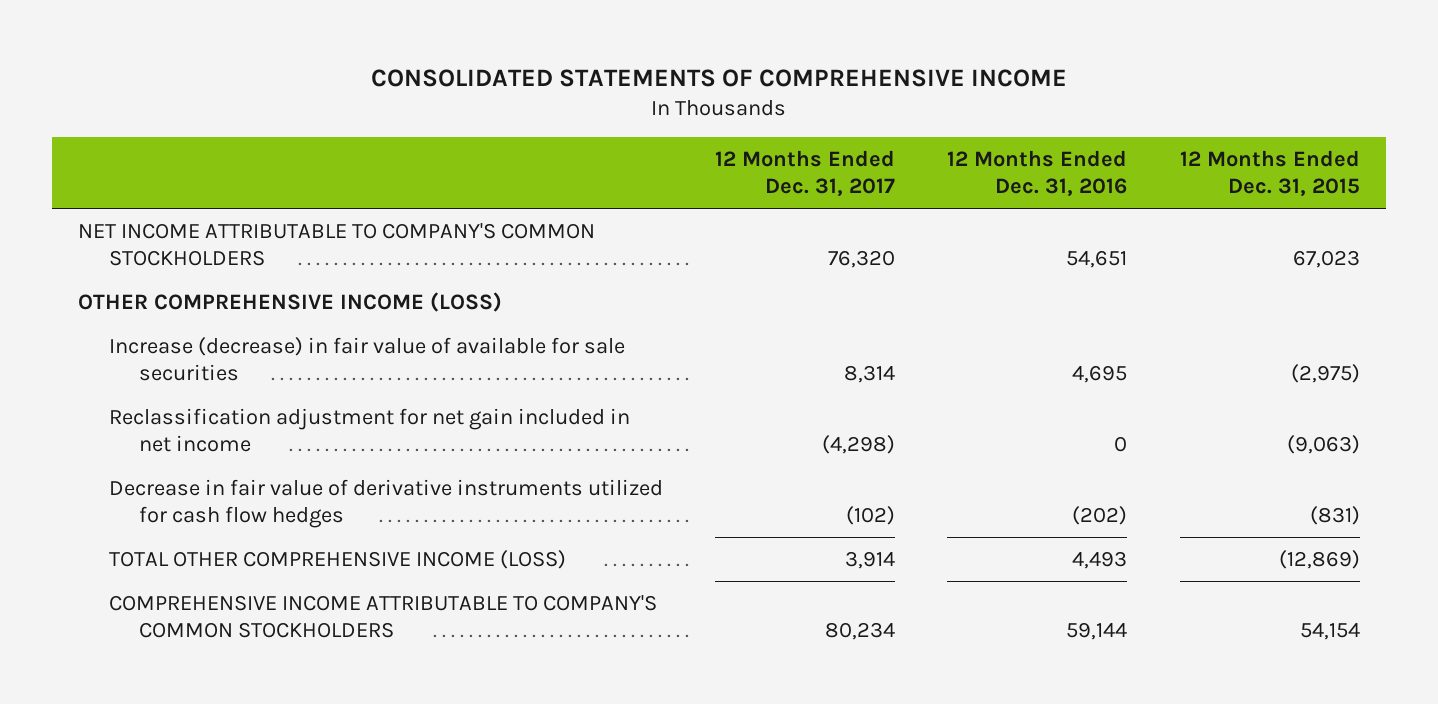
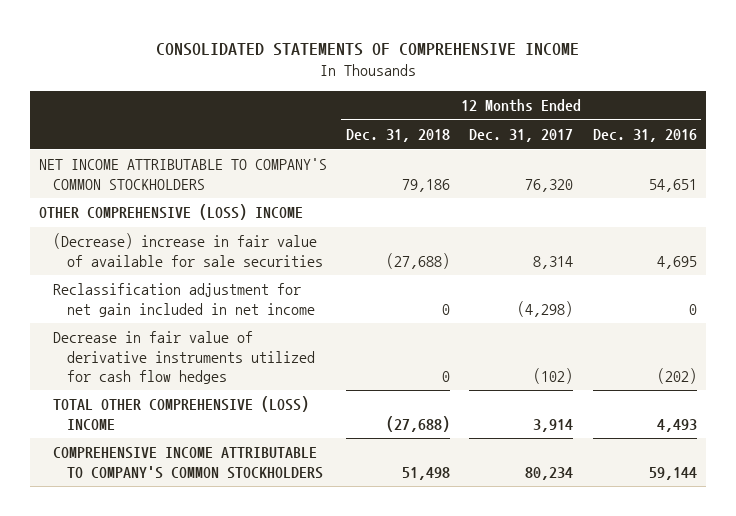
- | 12 Months Ended Dec. 31, 2017 | 12 Months Ended Dec. 31, 2016 | 12 Months Ended Dec. 31, 2015
+ | 12 Months Ended Dec. 31, 2018 | 12 Months Ended Dec. 31, 2017 | 12 Months Ended Dec. 31, 2016
- OTHER COMPREHENSIVE INCOME (LOSS)
- Increase (decrease) in fair value of available for sale securities | 8,314 | 4,695 | (2,975)
+ OTHER COMPREHENSIVE (LOSS) INCOME
+ (Decrease) increase in fair value of available for sale securities | (27,688) | 8,314 | 4,695
- TOTAL OTHER COMPREHENSIVE INCOME (LOSS) | 3,914 | 4,493 | (12,869)
+ TOTAL OTHER COMPREHENSIVE (LOSS) INCOME | (27,688) | 3,914 | 4,493

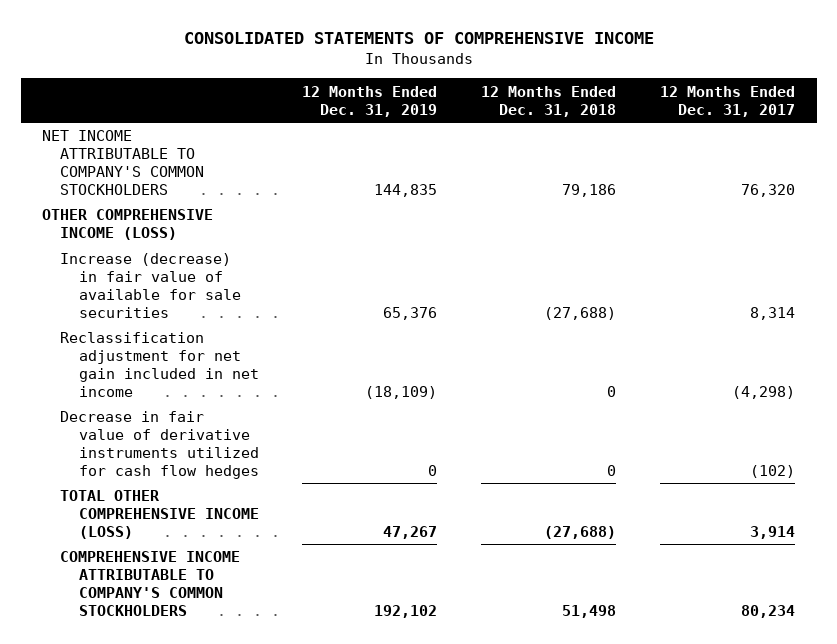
- | 12 Months Ended Dec. 31, 2018 | 12 Months Ended Dec. 31, 2017 | 12 Months Ended Dec. 31, 2016
+ | 12 Months Ended Dec. 31, 2019 | 12 Months Ended Dec. 31, 2018 | 12 Months Ended Dec. 31, 2017
- OTHER COMPREHENSIVE (LOSS) INCOME
- (Decrease) increase in fair value of available for sale securities | (27,688) | 8,314 | 4,695
+ OTHER COMPREHENSIVE INCOME (LOSS)
+ Increase (decrease) in fair value of available for sale securities | 65,376 | (27,688) | 8,314
- TOTAL OTHER COMPREHENSIVE (LOSS) INCOME | (27,688) | 3,914 | 4,493
+ TOTAL OTHER COMPREHENSIVE INCOME (LOSS) | 47,267 | (27,688) | 3,914

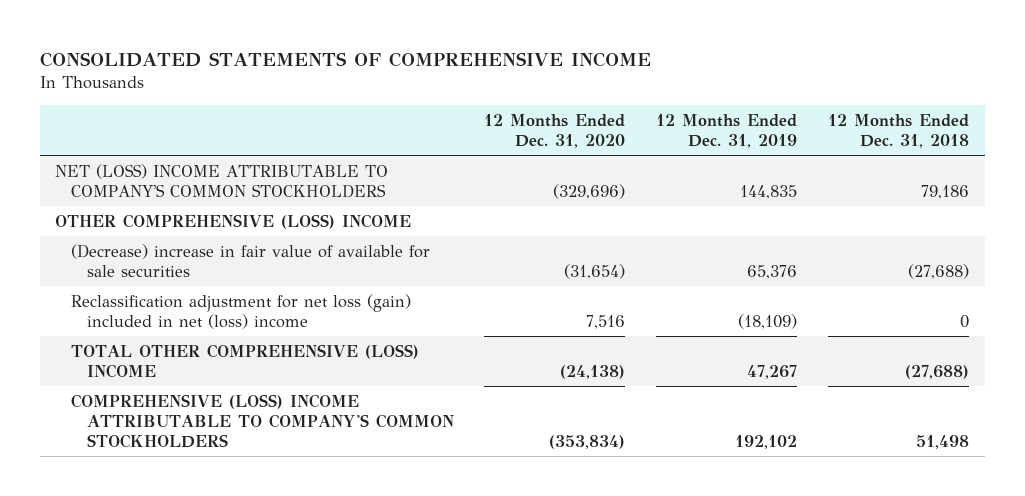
- | 12 Months Ended Dec. 31, 2019 | 12 Months Ended Dec. 31, 2018 | 12 Months Ended Dec. 31, 2017
+ | 12 Months Ended Dec. 31, 2020 | 12 Months Ended Dec. 31, 2019 | 12 Months Ended Dec. 31, 2018
- NET INCOME ATTRIBUTABLE TO COMPANY'S COMMON STOCKHOLDERS | 144,835 | 79,186 | 76,320
- OTHER COMPREHENSIVE INCOME (LOSS)
- Increase (decrease) in fair value of available for sale securities | 65,376 | (27,688) | 8,314
- Reclassification adjustment for net gain included in net income | (18,109) | 0 | (4,298)
- Decrease in fair value of derivative instruments utilized for cash flow hedges | 0 | 0 | (102)
- TOTAL OTHER COMPREHENSIVE INCOME (LOSS) | 47,267 | (27,688) | 3,914
- COMPREHENSIVE INCOME ATTRIBUTABLE TO COMPANY'S COMMON STOCKHOLDERS | 192,102 | 51,498 | 80,234
+ NET (LOSS) INCOME ATTRIBUTABLE TO COMPANY'S COMMON STOCKHOLDERS | (329,696) | 144,835 | 79,186
+ OTHER COMPREHENSIVE (LOSS) INCOME
+ (Decrease) increase in fair value of available for sale securities | (31,654) | 65,376 | (27,688)
+ Reclassification adjustment for net loss (gain) included in net (loss) income | 7,516 | (18,109) | 0
+ TOTAL OTHER COMPREHENSIVE (LOSS) INCOME | (24,138) | 47,267 | (27,688)
+ COMPREHENSIVE (LOSS) INCOME ATTRIBUTABLE TO COMPANY'S COMMON STOCKHOLDERS | (353,834) | 192,102 | 51,498

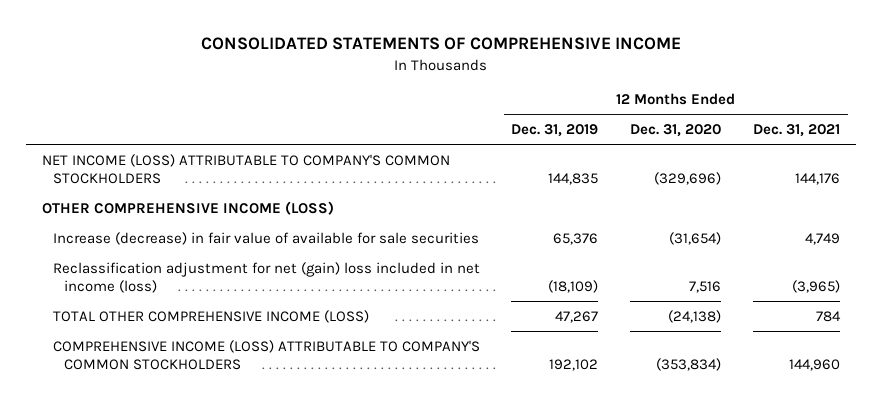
- | 12 Months Ended Dec. 31, 2020 | 12 Months Ended Dec. 31, 2019 | 12 Months Ended Dec. 31, 2018
+ | 12 Months Ended Dec. 31, 2019 | 12 Months Ended Dec. 31, 2020 | 12 Months Ended Dec. 31, 2021
- NET (LOSS) INCOME ATTRIBUTABLE TO COMPANY'S COMMON STOCKHOLDERS | (329,696) | 144,835 | 79,186
- OTHER COMPREHENSIVE (LOSS) INCOME
- (Decrease) increase in fair value of available for sale securities | (31,654) | 65,376 | (27,688)
- Reclassification adjustment for net loss (gain) included in net (loss) income | 7,516 | (18,109) | 0
- TOTAL OTHER COMPREHENSIVE (LOSS) INCOME | (24,138) | 47,267 | (27,688)
- COMPREHENSIVE (LOSS) INCOME ATTRIBUTABLE TO COMPANY'S COMMON STOCKHOLDERS | (353,834) | 192,102 | 51,498
+ NET INCOME (LOSS) ATTRIBUTABLE TO COMPANY'S COMMON STOCKHOLDERS | 144,835 | (329,696) | 144,176
+ OTHER COMPREHENSIVE INCOME (LOSS)
+ Increase (decrease) in fair value of available for sale securities | 65,376 | (31,654) | 4,749
+ Reclassification adjustment for net (gain) loss included in net income (loss) | (18,109) | 7,516 | (3,965)
+ TOTAL OTHER COMPREHENSIVE INCOME (LOSS) | 47,267 | (24,138) | 784
+ COMPREHENSIVE INCOME (LOSS) ATTRIBUTABLE TO COMPANY'S COMMON STOCKHOLDERS | 192,102 | (353,834) | 144,960

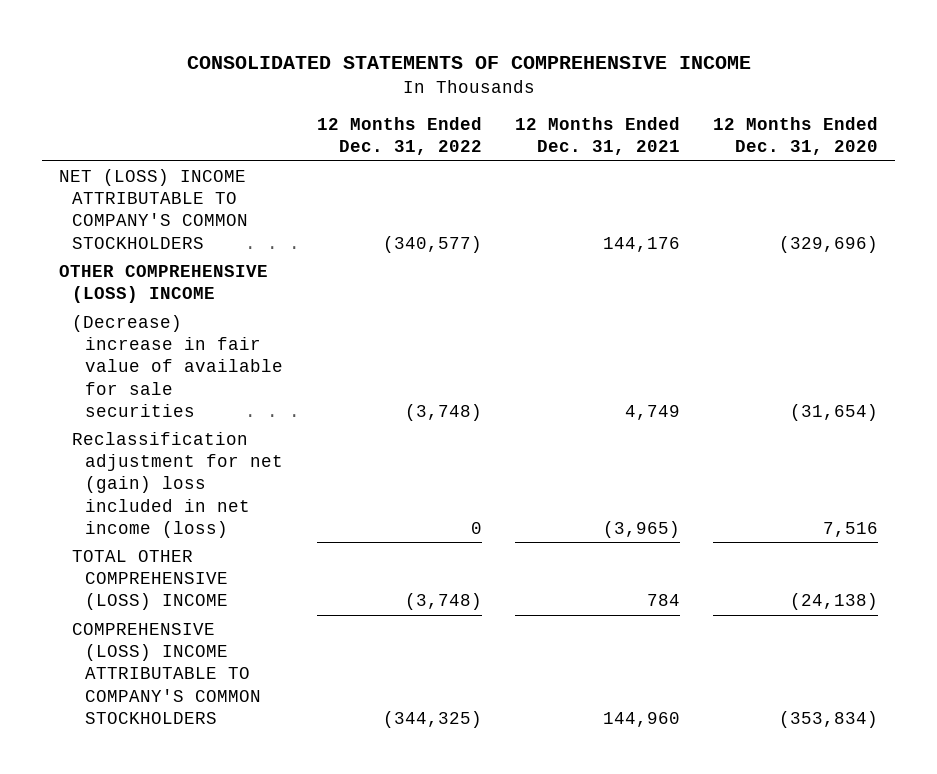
- | 12 Months Ended Dec. 31, 2019 | 12 Months Ended Dec. 31, 2020 | 12 Months Ended Dec. 31, 2021
+ | 12 Months Ended Dec. 31, 2022 | 12 Months Ended Dec. 31, 2021 | 12 Months Ended Dec. 31, 2020
- NET INCOME (LOSS) ATTRIBUTABLE TO COMPANY'S COMMON STOCKHOLDERS | 144,835 | (329,696) | 144,176
- OTHER COMPREHENSIVE INCOME (LOSS)
- Increase (decrease) in fair value of available for sale securities | 65,376 | (31,654) | 4,749
+ NET (LOSS) INCOME ATTRIBUTABLE TO COMPANY'S COMMON STOCKHOLDERS | (340,577) | 144,176 | (329,696)
+ OTHER COMPREHENSIVE (LOSS) INCOME
+ (Decrease) increase in fair value of available for sale securities | (3,748) | 4,749 | (31,654)
- TOTAL OTHER COMPREHENSIVE INCOME (LOSS) | 47,267 | (24,138) | 784
- COMPREHENSIVE INCOME (LOSS) ATTRIBUTABLE TO COMPANY'S COMMON STOCKHOLDERS | 192,102 | (353,834) | 144,960
+ TOTAL OTHER COMPREHENSIVE (LOSS) INCOME | (3,748) | 784 | (24,138)
+ COMPREHENSIVE (LOSS) INCOME ATTRIBUTABLE TO COMPANY'S COMMON STOCKHOLDERS | (344,325) | 144,960 | (353,834)

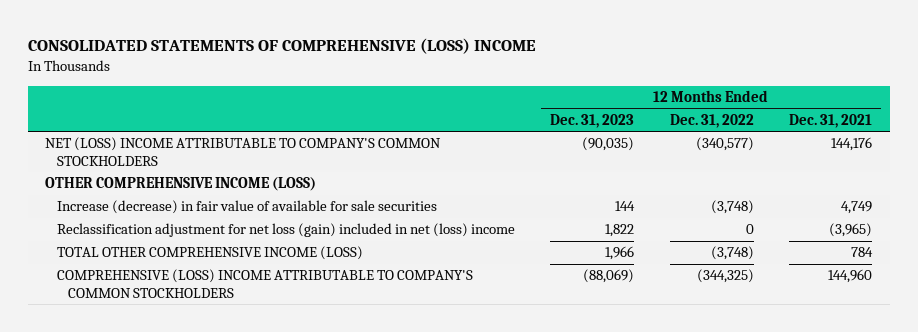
- CONSOLIDATED STATEMENTS OF COMPREHENSIVE INCOME
+ CONSOLIDATED STATEMENTS OF COMPREHENSIVE (LOSS) INCOME
- | 12 Months Ended Dec. 31, 2022 | 12 Months Ended Dec. 31, 2021 | 12 Months Ended Dec. 31, 2020
+ | 12 Months Ended Dec. 31, 2023 | 12 Months Ended Dec. 31, 2022 | 12 Months Ended Dec. 31, 2021
- OTHER COMPREHENSIVE (LOSS) INCOME
- (Decrease) increase in fair value of available for sale securities | (3,748) | 4,749 | (31,654)
- Reclassification adjustment for net (gain) loss included in net income (loss) | 0 | (3,965) | 7,516
- TOTAL OTHER COMPREHENSIVE (LOSS) INCOME | (3,748) | 784 | (24,138)
+ OTHER COMPREHENSIVE INCOME (LOSS)
+ Increase (decrease) in fair value of available for sale securities | 144 | (3,748) | 4,749
+ Reclassification adjustment for net loss (gain) included in net (loss) income | 1,822 | 0 | (3,965)
+ TOTAL OTHER COMPREHENSIVE INCOME (LOSS) | 1,966 | (3,748) | 784

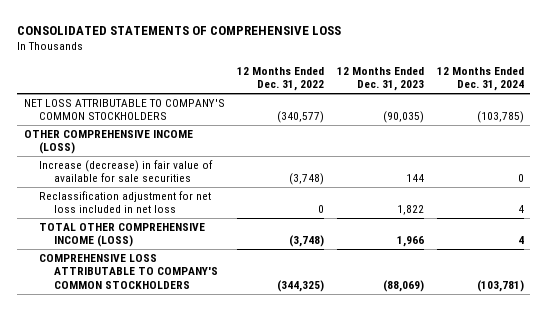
- CONSOLIDATED STATEMENTS OF COMPREHENSIVE (LOSS) INCOME
+ CONSOLIDATED STATEMENTS OF COMPREHENSIVE LOSS
- | 12 Months Ended Dec. 31, 2023 | 12 Months Ended Dec. 31, 2022 | 12 Months Ended Dec. 31, 2021
+ | 12 Months Ended Dec. 31, 2022 | 12 Months Ended Dec. 31, 2023 | 12 Months Ended Dec. 31, 2024
- NET (LOSS) INCOME ATTRIBUTABLE TO COMPANY'S COMMON STOCKHOLDERS | (90,035) | (340,577) | 144,176
+ NET LOSS ATTRIBUTABLE TO COMPANY'S COMMON STOCKHOLDERS | (340,577) | (90,035) | (103,785)
- Reclassification adjustment for net loss (gain) included in net (loss) income | 1,822 | 0 | (3,965)
+ Reclassification adjustment for net loss included in net loss | 0 | 1,822 | 4
- COMPREHENSIVE (LOSS) INCOME ATTRIBUTABLE TO COMPANY'S COMMON STOCKHOLDERS | (88,069) | (344,325) | 144,960
+ COMPREHENSIVE LOSS ATTRIBUTABLE TO COMPANY'S COMMON STOCKHOLDERS | (344,325) | (88,069) | (103,781)

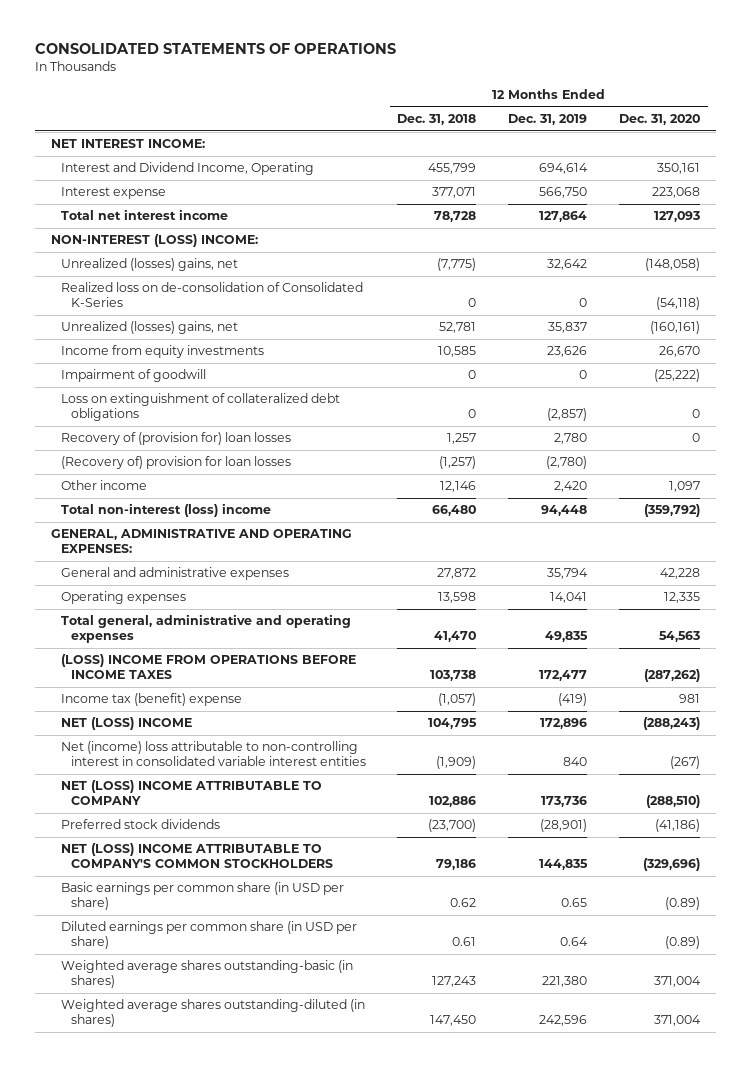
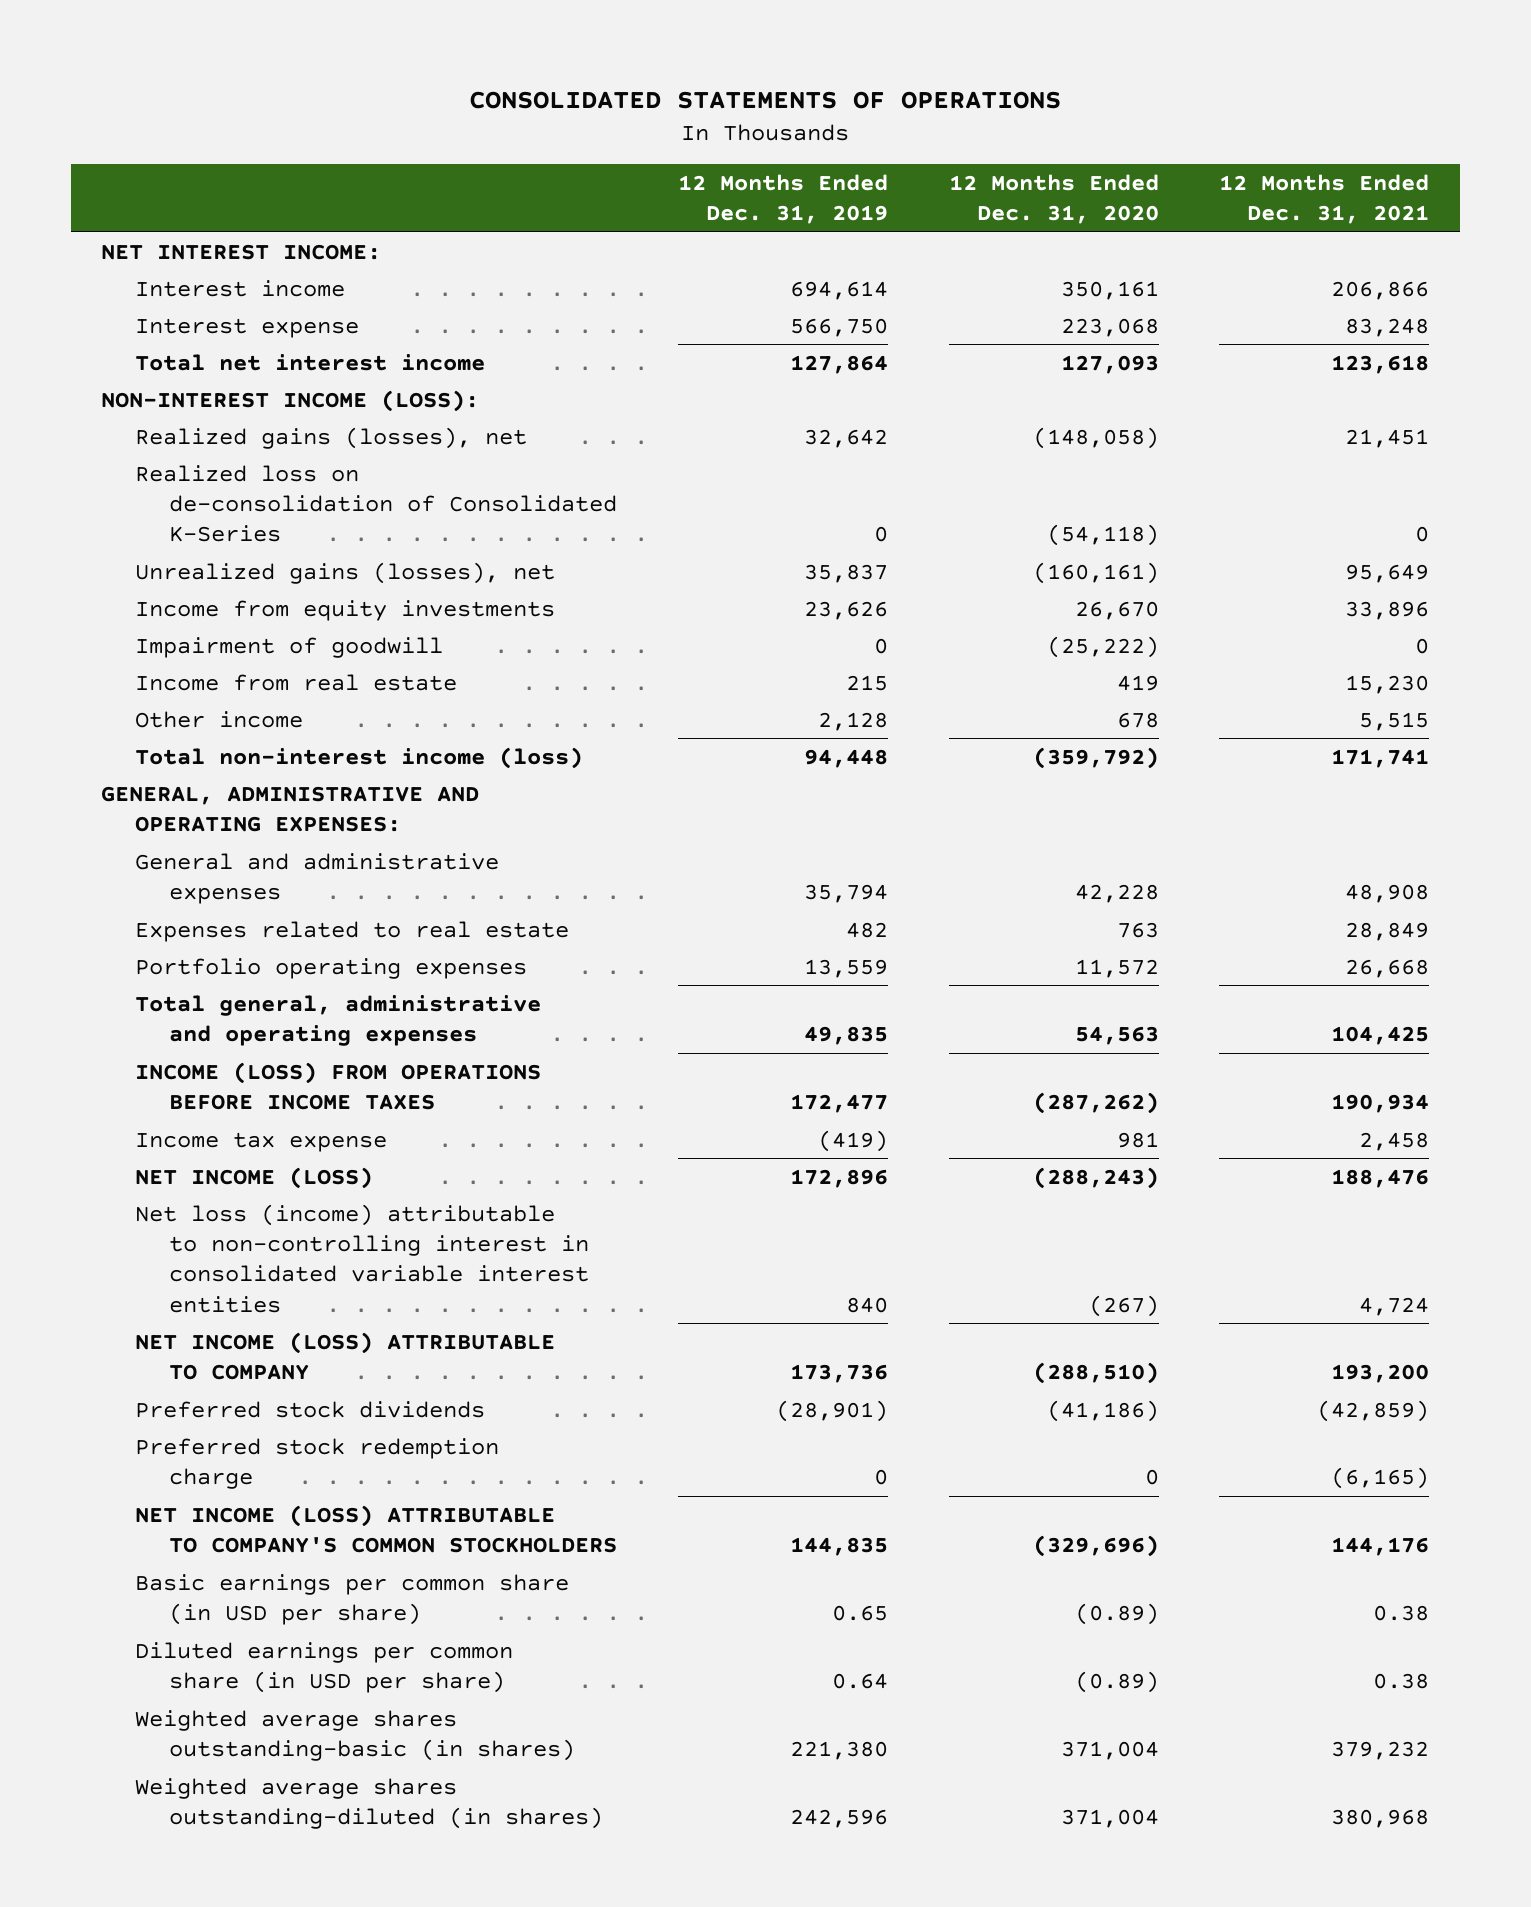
- | 12 Months Ended Dec. 31, 2018 | 12 Months Ended Dec. 31, 2019 | 12 Months Ended Dec. 31, 2020
+ | 12 Months Ended Dec. 31, 2019 | 12 Months Ended Dec. 31, 2020 | 12 Months Ended Dec. 31, 2021
- Interest and Dividend Income, Operating | 455,799 | 694,614 | 350,161
+ Interest income | 694,614 | 350,161 | 206,866
- NON-INTEREST (LOSS) INCOME:
- Unrealized (losses) gains, net | (7,775) | 32,642 | (148,058)
+ NON-INTEREST INCOME (LOSS):
+ Realized gains (losses), net | 32,642 | (148,058) | 21,451
- Unrealized (losses) gains, net | 52,781 | 35,837 | (160,161)
+ Unrealized gains (losses), net | 35,837 | (160,161) | 95,649
- Loss on extinguishment of collateralized debt obligations | 0 | (2,857) | 0
- Recovery of (provision for) loan losses | 1,257 | 2,780 | 0
- (Recovery of) provision for loan losses | (1,257) | (2,780) |
- Other income | 12,146 | 2,420 | 1,097
- Total non-interest (loss) income | 66,480 | 94,448 | (359,792)
+ Income from real estate | 215 | 419 | 15,230
+ Other income | 2,128 | 678 | 5,515
+ Total non-interest income (loss) | 94,448 | (359,792) | 171,741
- Operating expenses | 13,598 | 14,041 | 12,335
+ Expenses related to real estate | 482 | 763 | 28,849
+ Portfolio operating expenses | 13,559 | 11,572 | 26,668
- (LOSS) INCOME FROM OPERATIONS BEFORE INCOME TAXES | 103,738 | 172,477 | (287,262)
- Income tax (benefit) expense | (1,057) | (419) | 981
- NET (LOSS) INCOME | 104,795 | 172,896 | (288,243)
- Net (income) loss attributable to non-controlling interest in consolidated variable interest entities | (1,909) | 840 | (267)
- NET (LOSS) INCOME ATTRIBUTABLE TO COMPANY | 102,886 | 173,736 | (288,510)
+ INCOME (LOSS) FROM OPERATIONS BEFORE INCOME TAXES | 172,477 | (287,262) | 190,934
+ Income tax expense | (419) | 981 | 2,458
+ NET INCOME (LOSS) | 172,896 | (288,243) | 188,476
+ Net loss (income) attributable to non-controlling interest in consolidated variable interest entities | 840 | (267) | 4,724
+ NET INCOME (LOSS) ATTRIBUTABLE TO COMPANY | 173,736 | (288,510) | 193,200
- NET (LOSS) INCOME ATTRIBUTABLE TO COMPANY'S COMMON STOCKHOLDERS | 79,186 | 144,835 | (329,696)
+ Preferred stock redemption charge | 0 | 0 | (6,165)
+ NET INCOME (LOSS) ATTRIBUTABLE TO COMPANY'S COMMON STOCKHOLDERS | 144,835 | (329,696) | 144,176

